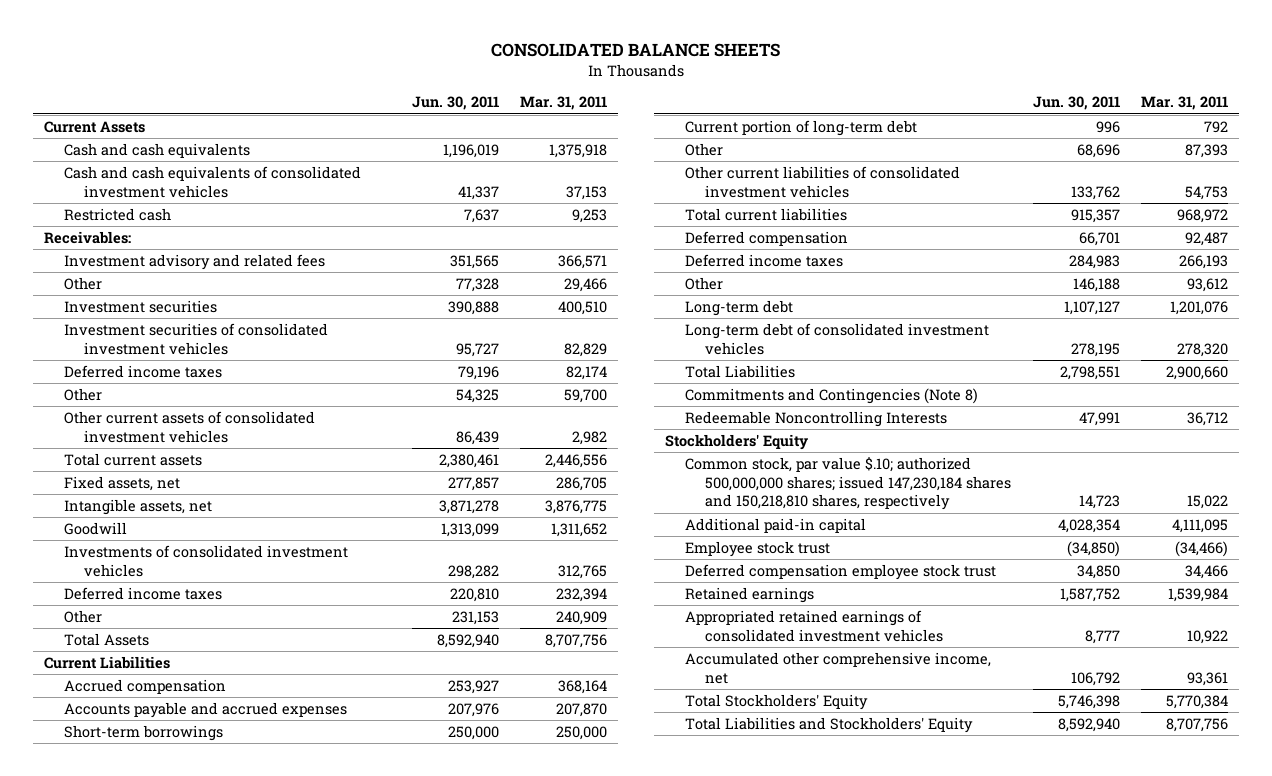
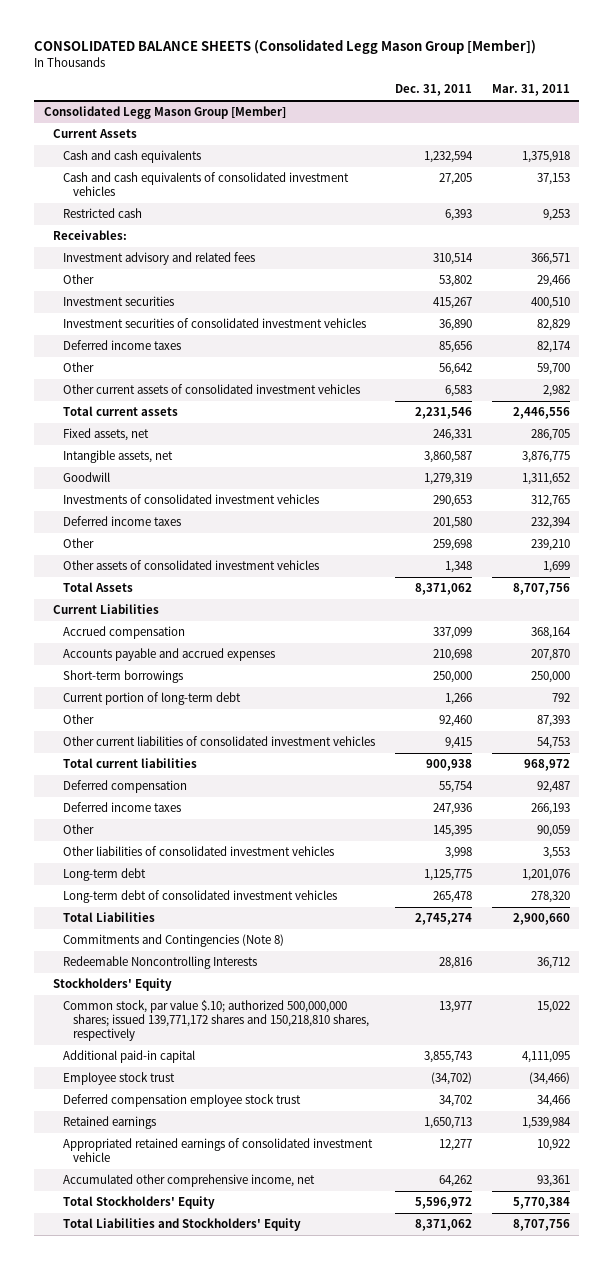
- CONSOLIDATED BALANCE SHEETS
+ CONSOLIDATED BALANCE SHEETS (Consolidated Legg Mason Group [Member])
- | Jun. 30, 2011 | Mar. 31, 2011
+ | Dec. 31, 2011 | Mar. 31, 2011
+ Consolidated Legg Mason Group [Member]
- Other | 231,153 | 240,909
+ Other | 259,698 | 239,210
+ Other assets of consolidated investment vehicles | 1,348 | 1,699
- Other | 146,188 | 93,612
+ Other | 145,395 | 90,059
+ Other liabilities of consolidated investment vehicles | 3,998 | 3,553
- Common stock, par value $.10; authorized 500,000,000 shares; issued 147,230,184 shares and 150,218,810 shares, respectively | 14,723 | 15,022
+ Common stock, par value $.10; authorized 500,000,000 shares; issued 139,771,172 shares and 150,218,810 shares, respectively | 13,977 | 15,022
- Appropriated retained earnings of consolidated investment vehicles | 8,777 | 10,922
+ Appropriated retained earnings of consolidated investment vehicle | 12,277 | 10,922

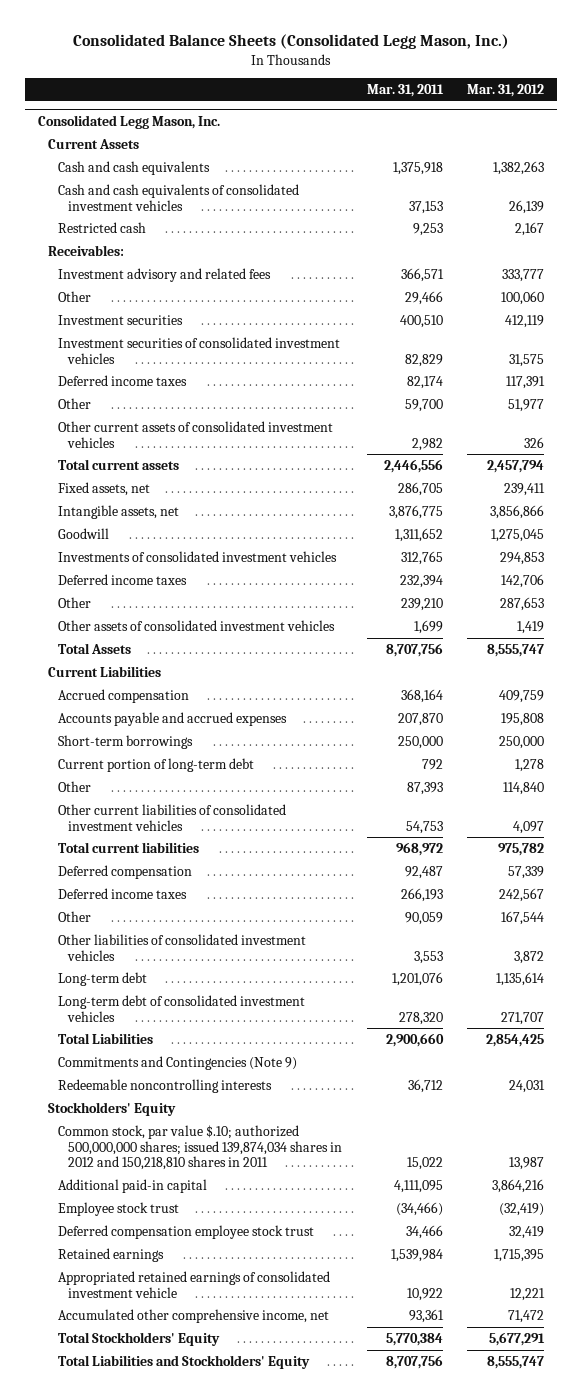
- CONSOLIDATED BALANCE SHEETS (Consolidated Legg Mason Group [Member])
+ Consolidated Balance Sheets (Consolidated Legg Mason, Inc.)
- | Dec. 31, 2011 | Mar. 31, 2011
+ | Mar. 31, 2011 | Mar. 31, 2012
- Consolidated Legg Mason Group [Member]
+ Consolidated Legg Mason, Inc.
- Commitments and Contingencies (Note 8)
- Redeemable Noncontrolling Interests | 28,816 | 36,712
+ Commitments and Contingencies (Note 9)
+ Redeemable noncontrolling interests | 36,712 | 24,031
- Common stock, par value $.10; authorized 500,000,000 shares; issued 139,771,172 shares and 150,218,810 shares, respectively | 13,977 | 15,022
+ Common stock, par value $.10; authorized 500,000,000 shares; issued 139,874,034 shares in 2012 and 150,218,810 shares in 2011 | 15,022 | 13,987

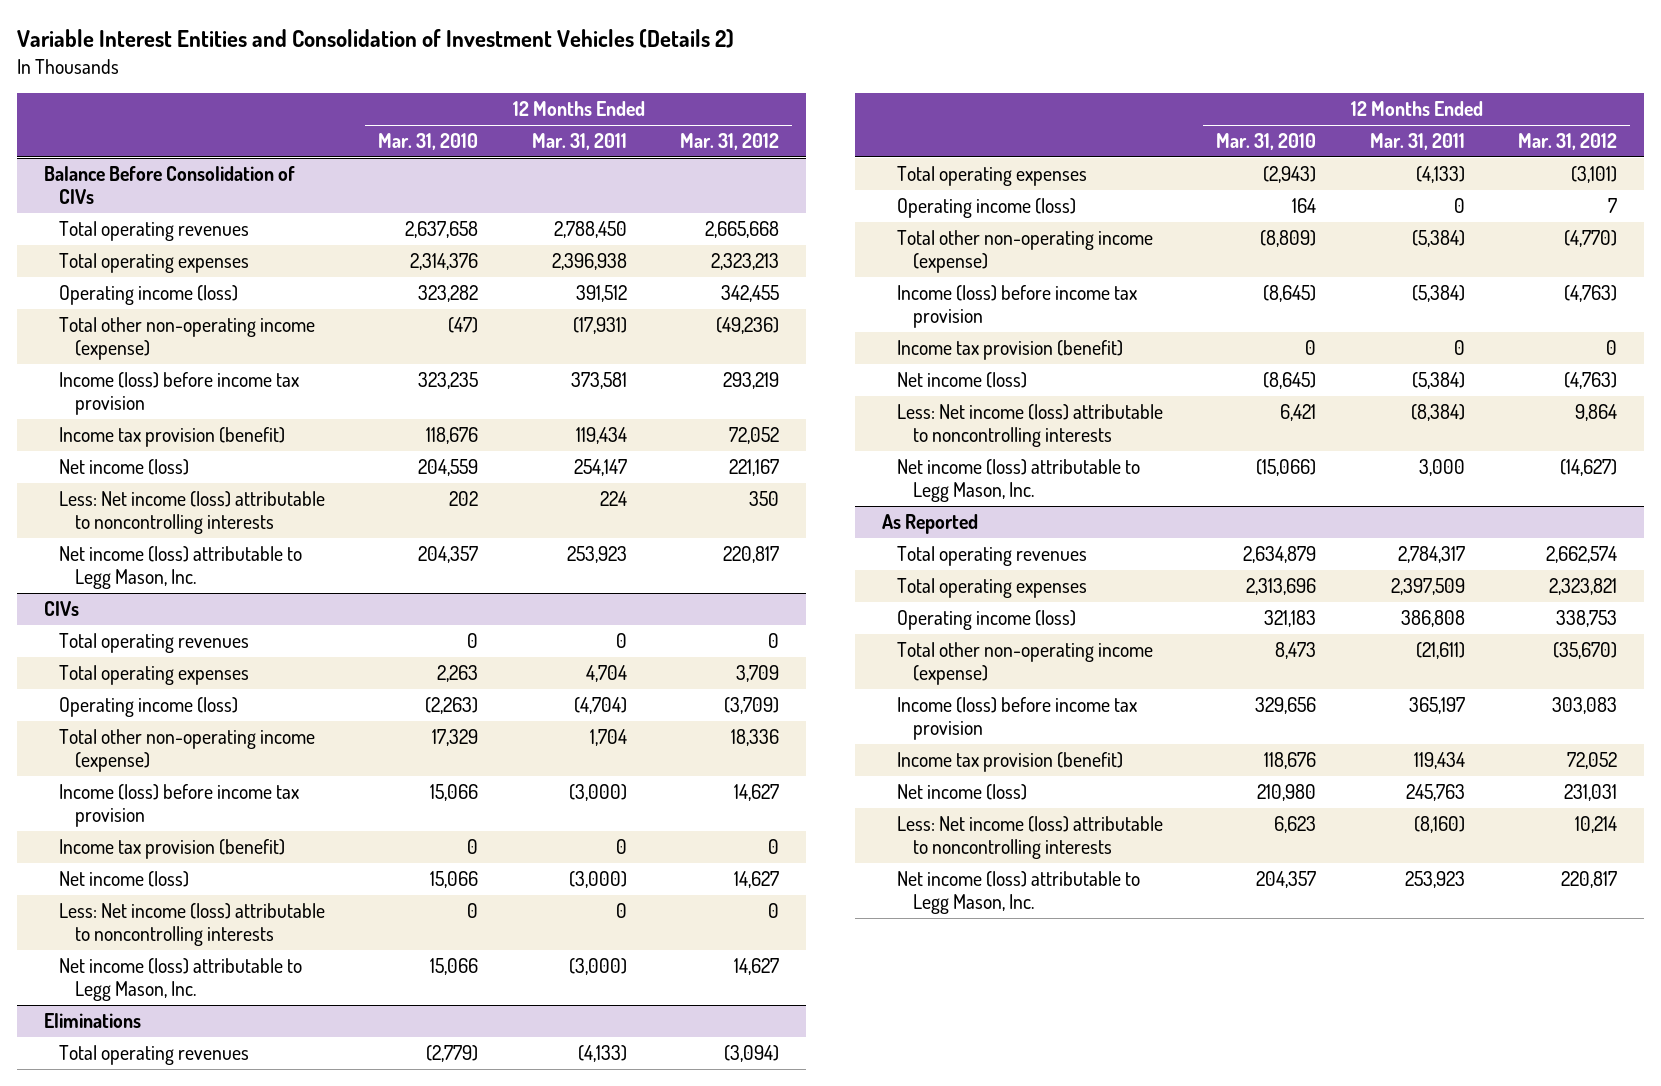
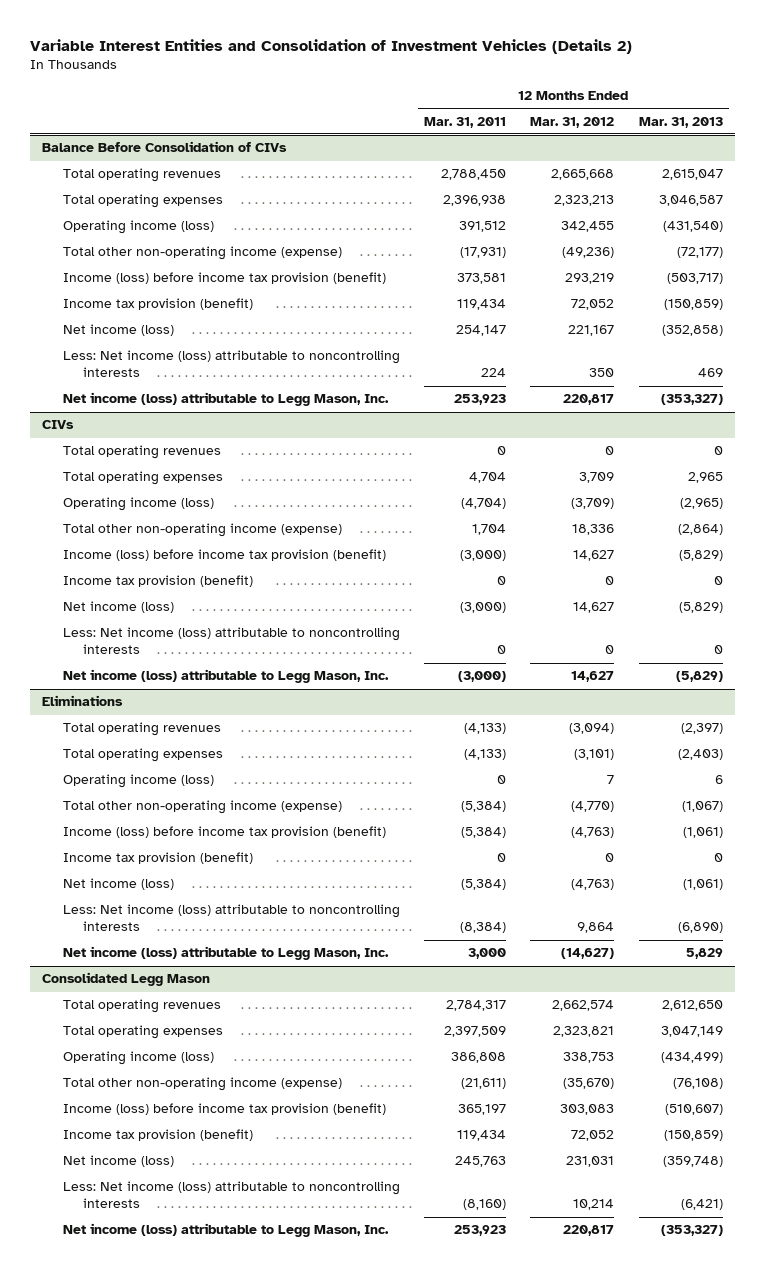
- | 12 Months Ended Mar. 31, 2010 | 12 Months Ended Mar. 31, 2011 | 12 Months Ended Mar. 31, 2012
+ | 12 Months Ended Mar. 31, 2011 | 12 Months Ended Mar. 31, 2012 | 12 Months Ended Mar. 31, 2013
@ Balance Before Consolidation of CIVs
- Income (loss) before income tax provision | 323,235 | 373,581 | 293,219
+ Income (loss) before income tax provision (benefit) | 373,581 | 293,219 | (503,717)
@ CIVs
- Income (loss) before income tax provision | 15,066 | (3,000) | 14,627
+ Income (loss) before income tax provision (benefit) | (3,000) | 14,627 | (5,829)
@ Eliminations
- Income (loss) before income tax provision | (8,645) | (5,384) | (4,763)
+ Income (loss) before income tax provision (benefit) | (5,384) | (4,763) | (1,061)
- As Reported
+ Consolidated Legg Mason
- Income (loss) before income tax provision | 329,656 | 365,197 | 303,083
+ Income (loss) before income tax provision (benefit) | 365,197 | 303,083 | (510,607)

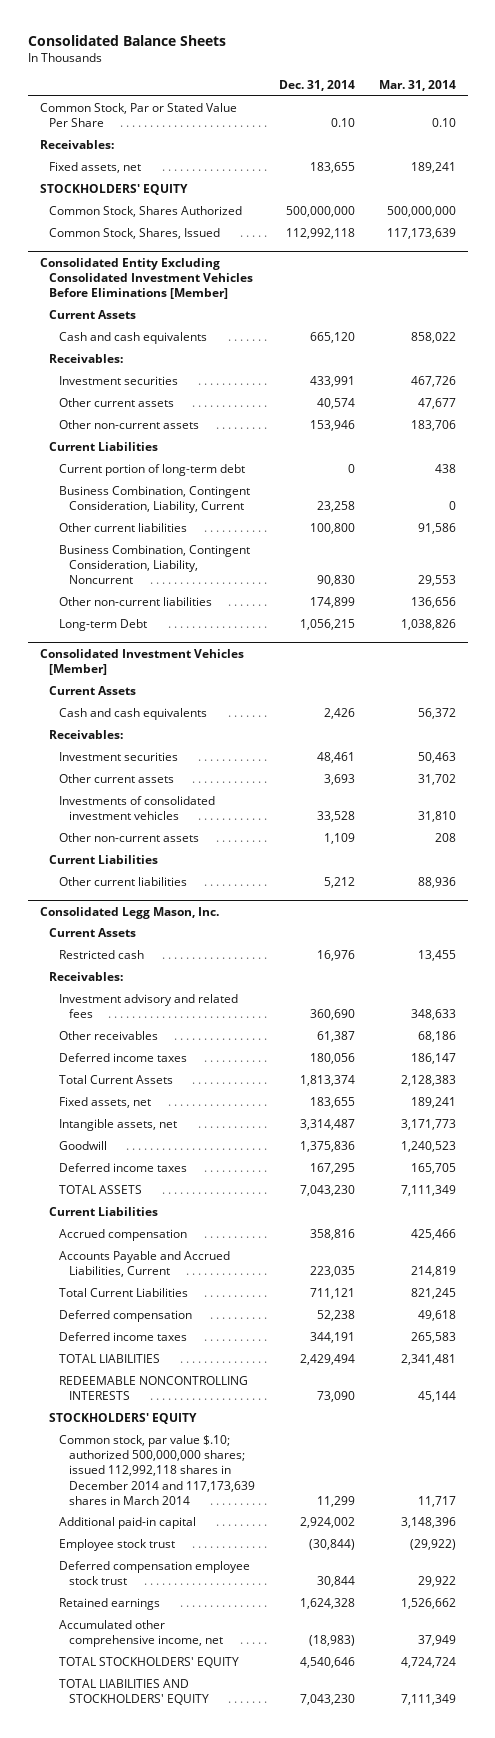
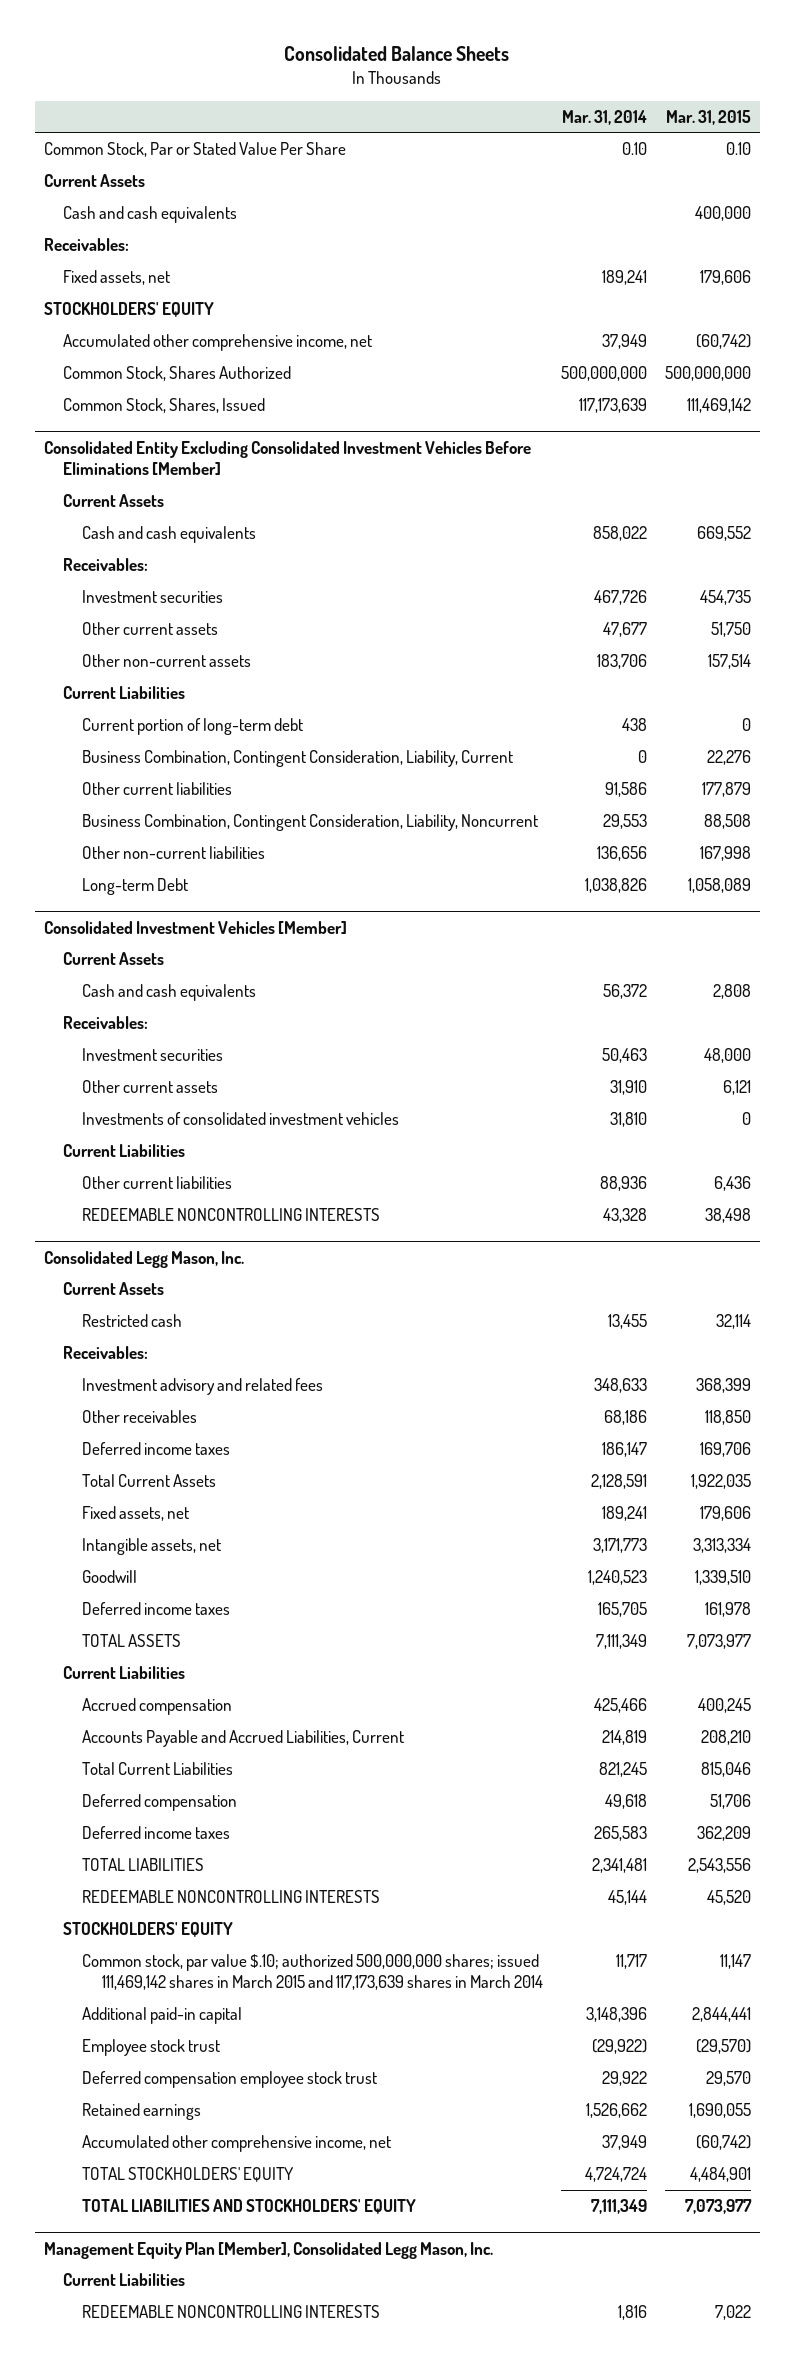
- | Dec. 31, 2014 | Mar. 31, 2014
+ | Mar. 31, 2014 | Mar. 31, 2015
+ Current Assets
+ Cash and cash equivalents | | 400,000
+ Accumulated other comprehensive income, net | 37,949 | (60,742)
@ Consolidated Investment Vehicles [Member]
- Other current assets | 3,693 | 31,702
+ Other current assets | 31,910 | 6,121
- Other non-current assets | 1,109 | 208
+ REDEEMABLE NONCONTROLLING INTERESTS | 43,328 | 38,498
@ Consolidated Legg Mason, Inc.
- Total Current Assets | 1,813,374 | 2,128,383
+ Total Current Assets | 2,128,591 | 1,922,035
- Common stock, par value $.10; authorized 500,000,000 shares; issued 112,992,118 shares in December 2014 and 117,173,639 shares in March 2014 | 11,299 | 11,717
+ Common stock, par value $.10; authorized 500,000,000 shares; issued 111,469,142 shares in March 2015 and 117,173,639 shares in March 2014 | 11,717 | 11,147
+ Management Equity Plan [Member], Consolidated Legg Mason, Inc.
+ Current Liabilities
+ REDEEMABLE NONCONTROLLING INTERESTS | 1,816 | 7,022

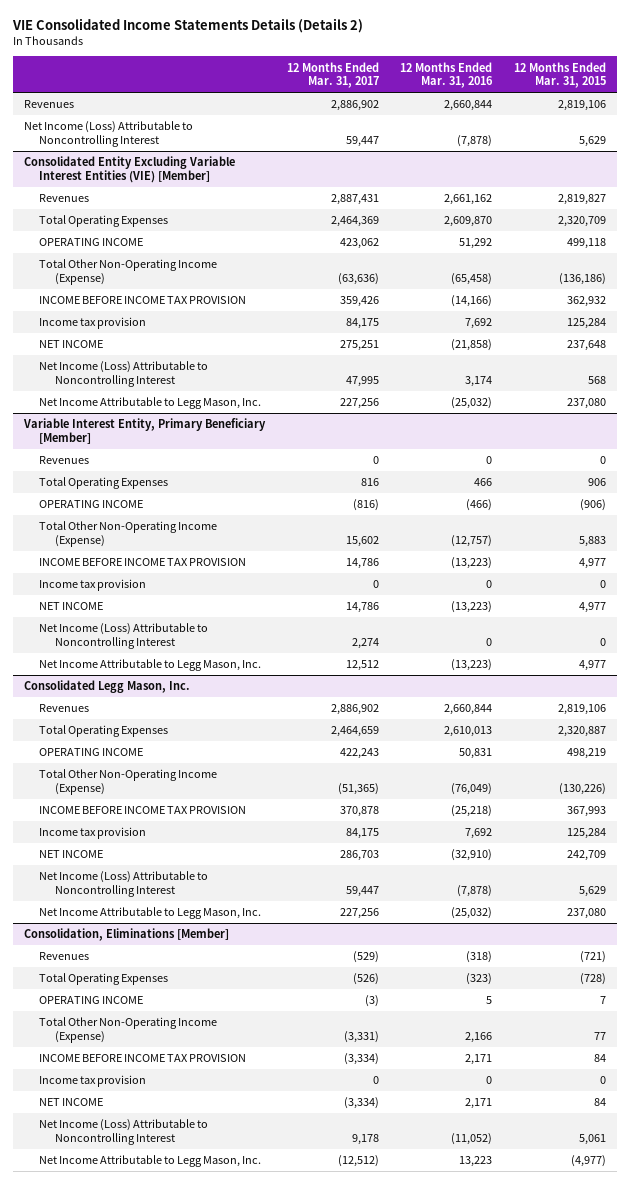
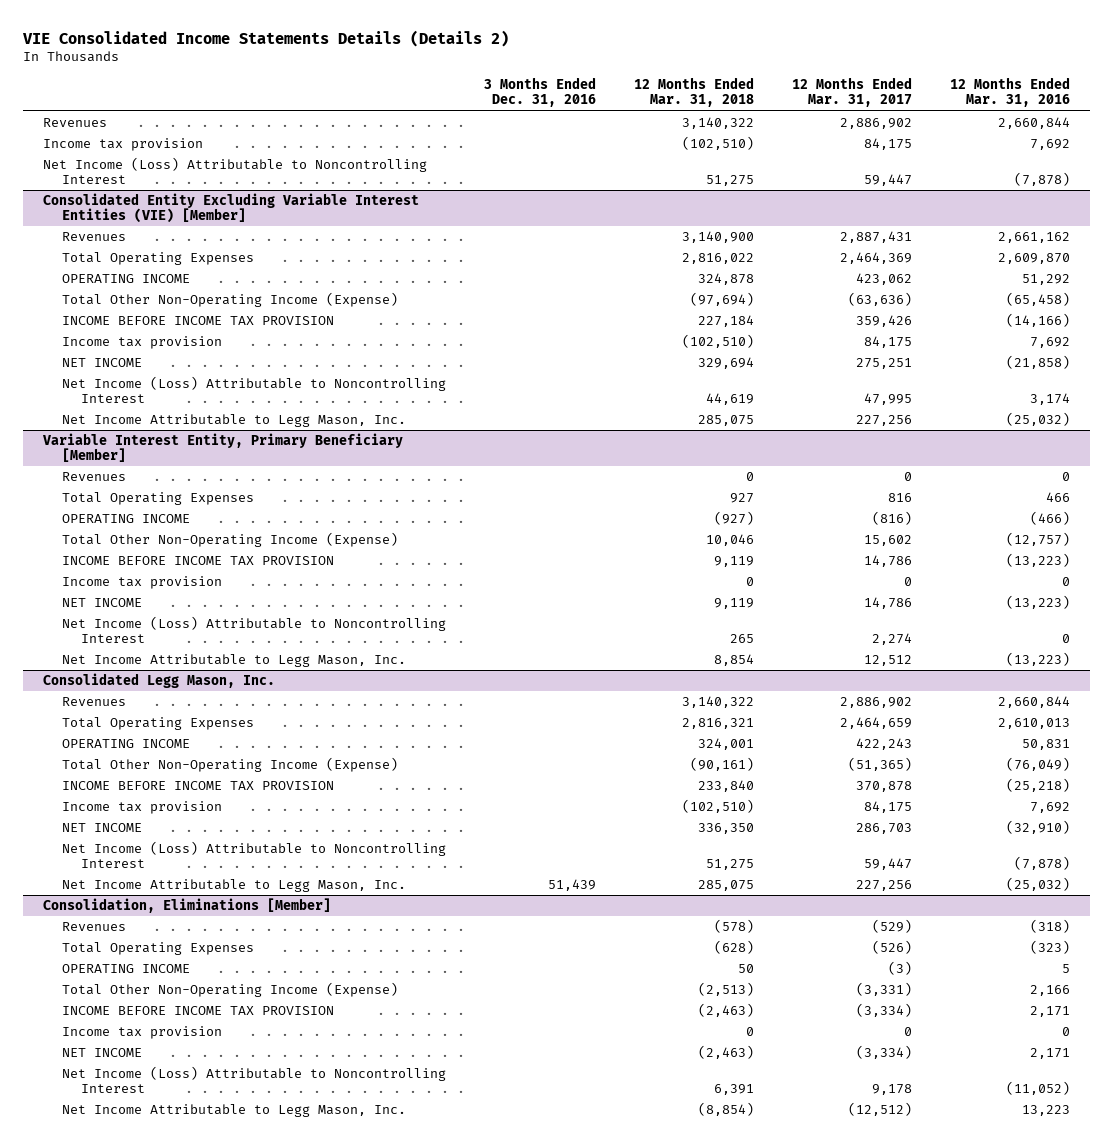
- | 12 Months Ended Mar. 31, 2017 | 12 Months Ended Mar. 31, 2016 | 12 Months Ended Mar. 31, 2015
+ | 3 Months Ended Dec. 31, 2016 | 12 Months Ended Mar. 31, 2018 | 12 Months Ended Mar. 31, 2017 | 12 Months Ended Mar. 31, 2016
+ Income tax provision | | (102,510) | 84,175 | 7,692

